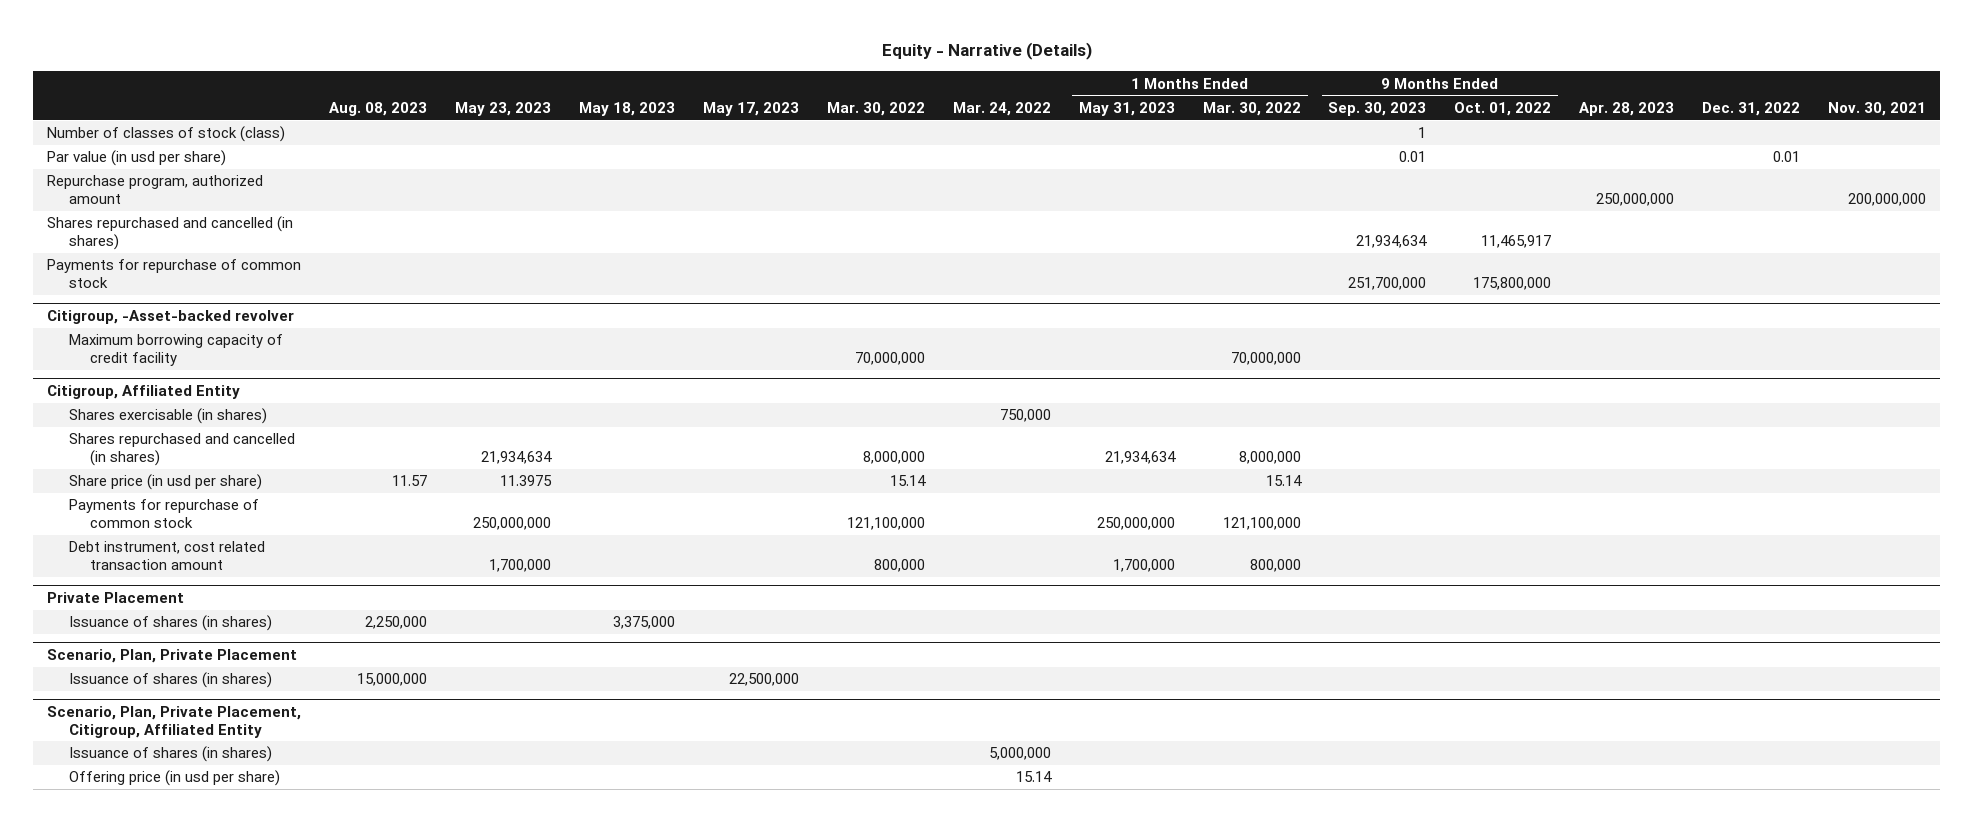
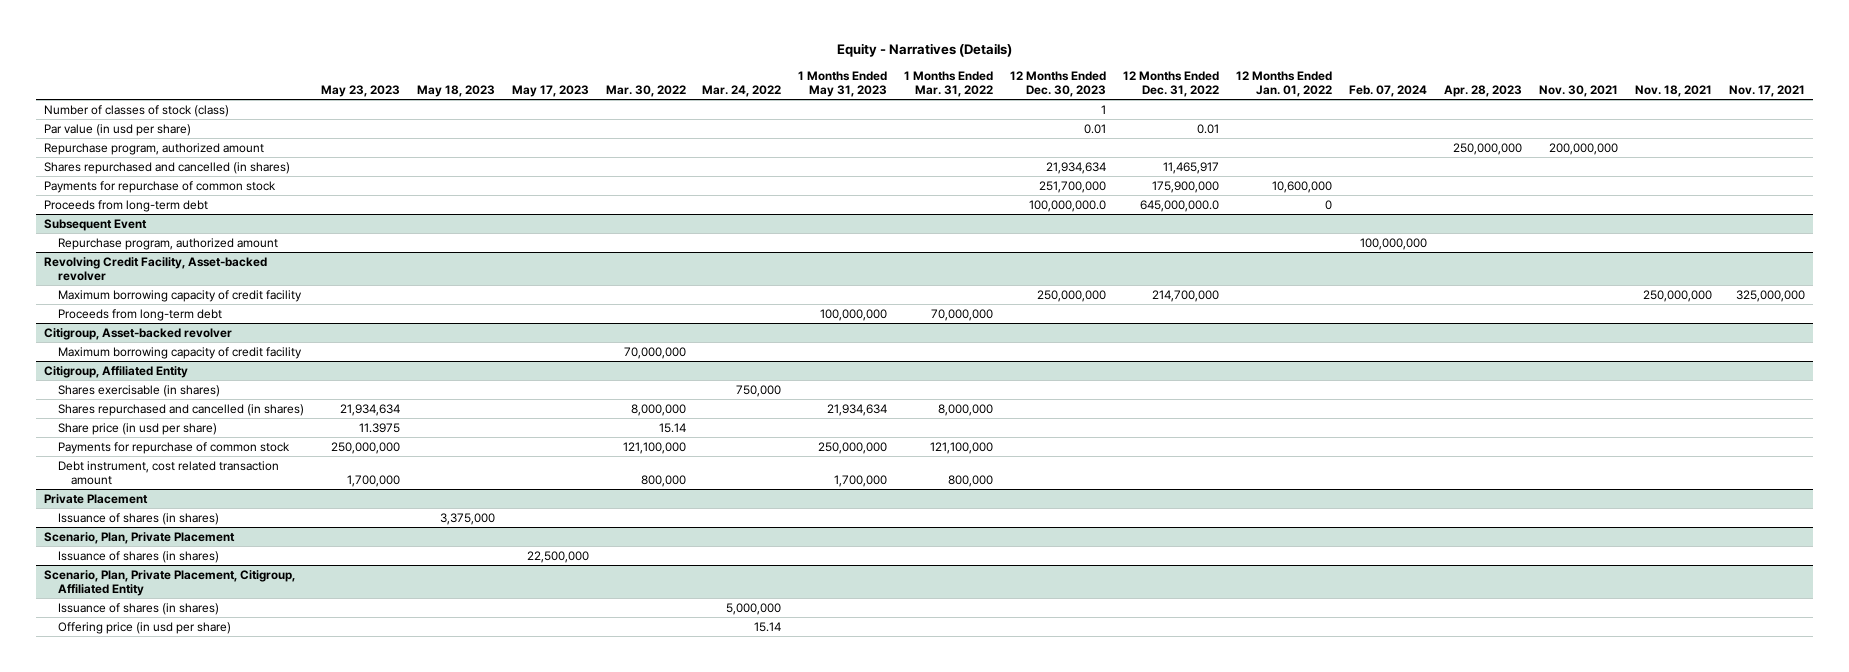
- Equity - Narrative (Details)
+ Equity - Narratives (Details)
- | Aug. 08, 2023 | May 23, 2023 | May 18, 2023 | May 17, 2023 | Mar. 30, 2022 | Mar. 24, 2022 | 1 Months Ended May 31, 2023 | 1 Months Ended Mar. 30, 2022 | 9 Months Ended Sep. 30, 2023 | 9 Months Ended Oct. 01, 2022 | Apr. 28, 2023 | Dec. 31, 2022 | Nov. 30, 2021
+ | May 23, 2023 | May 18, 2023 | May 17, 2023 | Mar. 30, 2022 | Mar. 24, 2022 | 1 Months Ended May 31, 2023 | 1 Months Ended Mar. 31, 2022 | 12 Months Ended Dec. 30, 2023 | 12 Months Ended Dec. 31, 2022 | 12 Months Ended Jan. 01, 2022 | Feb. 07, 2024 | Apr. 28, 2023 | Nov. 30, 2021 | Nov. 18, 2021 | Nov. 17, 2021
- Citigroup, -Asset-backed revolver
+ Proceeds from long-term debt | | | | | | | | 100,000,000.0 | 645,000,000.0 | 0 | | | | |
+ Subsequent Event
+ Repurchase program, authorized amount | | | | | | | | | | | 100,000,000 | | | |
+ Revolving Credit Facility, Asset-backed revolver
+ Maximum borrowing capacity of credit facility | | | | | | | | 250,000,000 | 214,700,000 | | | | | 250,000,000 | 325,000,000
+ Proceeds from long-term debt | | | | | | 100,000,000 | 70,000,000 | | | | | | | |
+ Citigroup, Asset-backed revolver

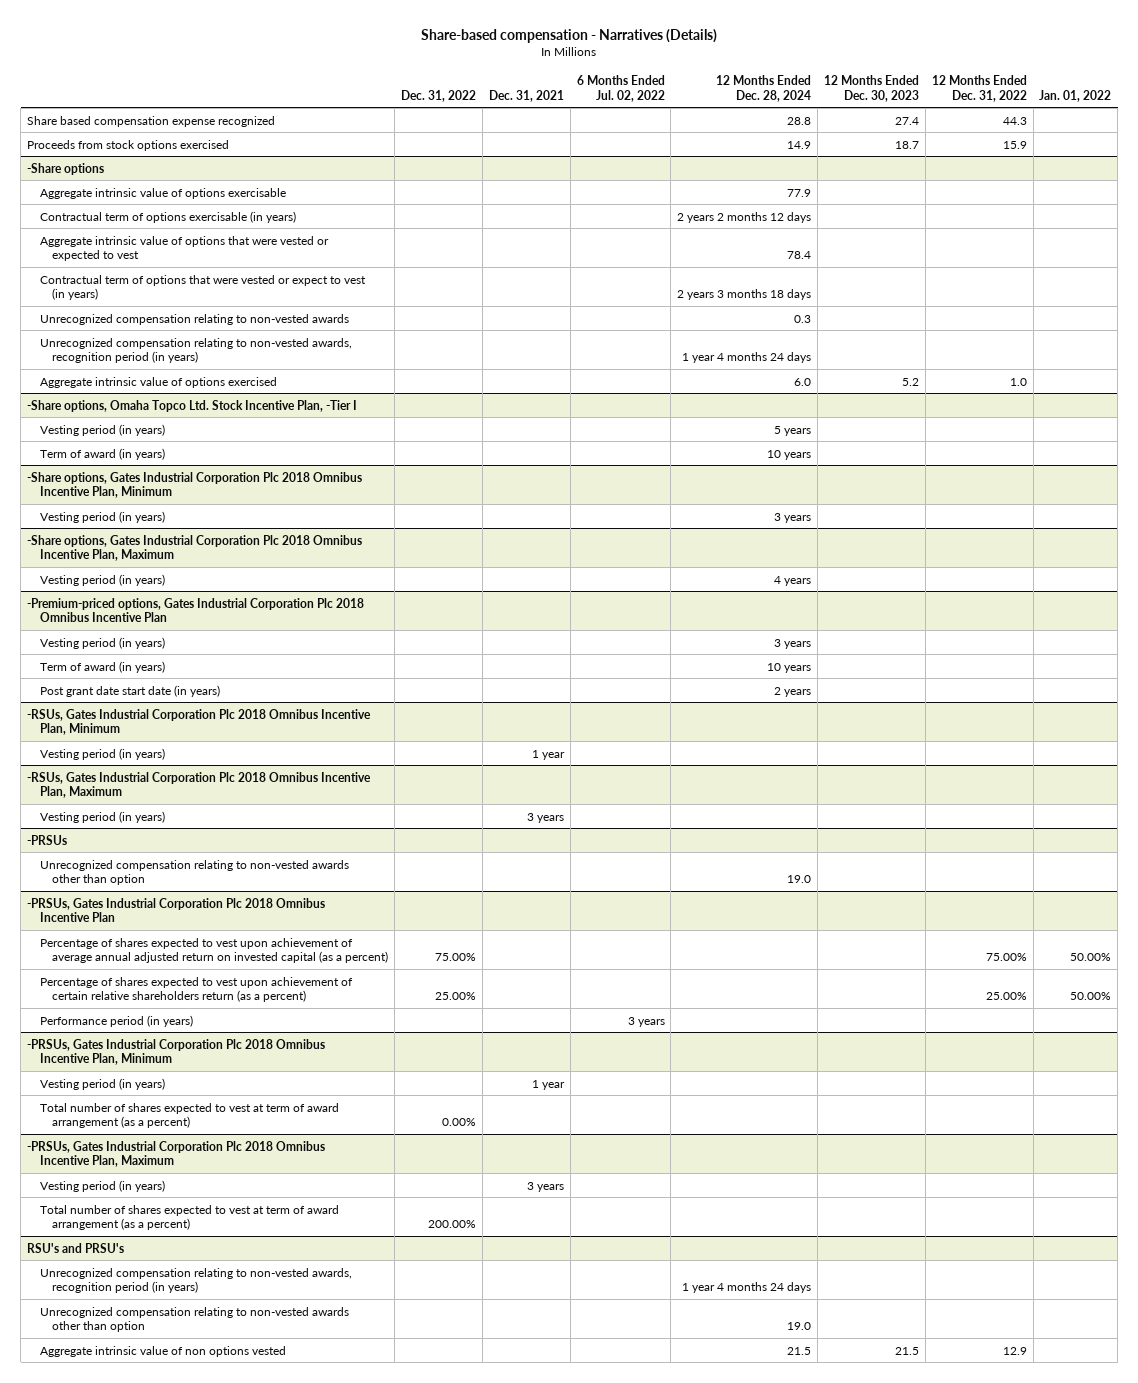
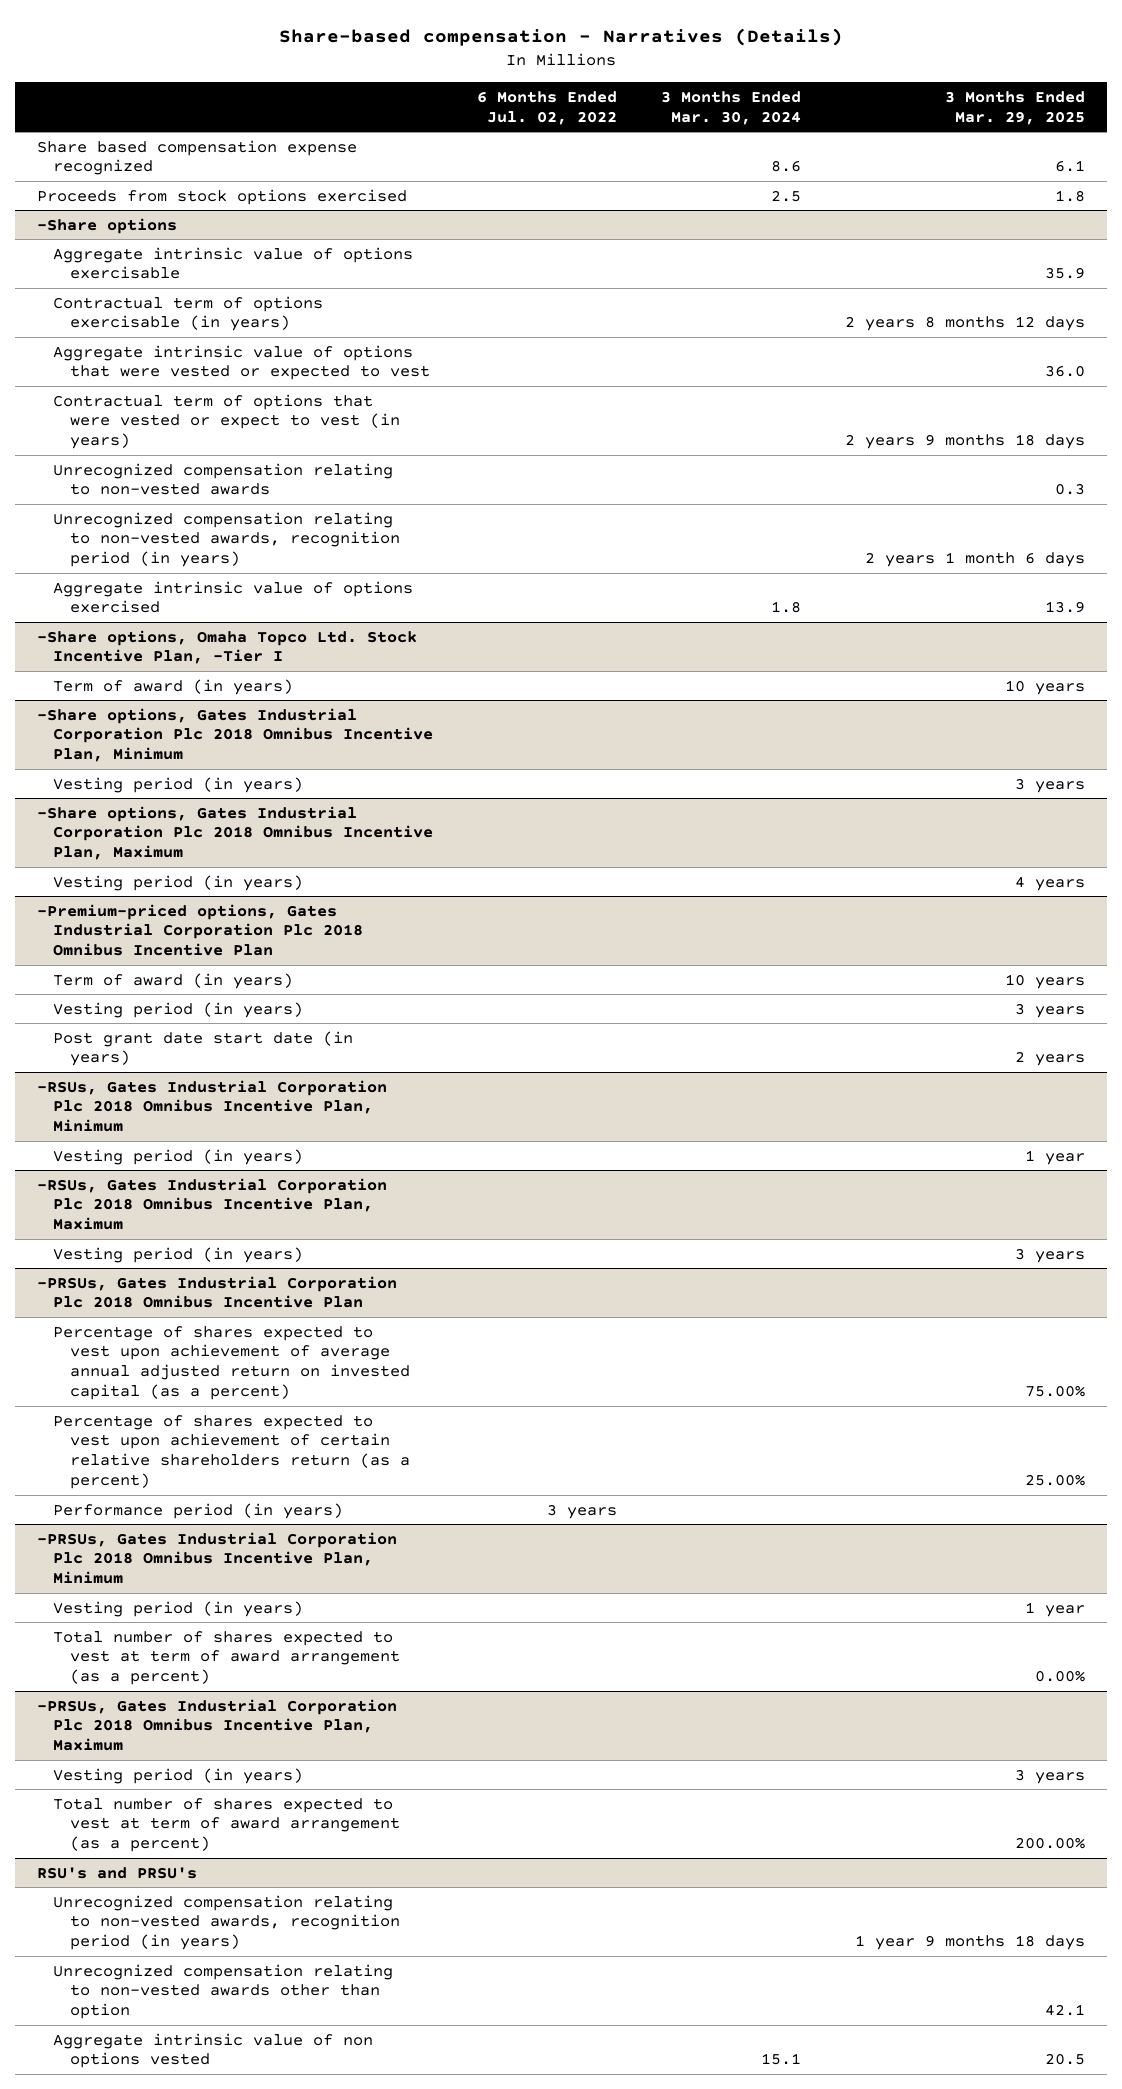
- | Dec. 31, 2022 | Dec. 31, 2021 | 6 Months Ended Jul. 02, 2022 | 12 Months Ended Dec. 28, 2024 | 12 Months Ended Dec. 30, 2023 | 12 Months Ended Dec. 31, 2022 | Jan. 01, 2022
+ | 6 Months Ended Jul. 02, 2022 | 3 Months Ended Mar. 30, 2024 | 3 Months Ended Mar. 29, 2025
@ -Share options, Omaha Topco Ltd. Stock Incentive Plan, -Tier I
- Vesting period (in years) | | | | 5 years | | |
@ -Premium-priced options, Gates Industrial Corporation Plc 2018 Omnibus Incentive Plan
moved down: Vesting period (in years) | | | 3 years
- -PRSUs
- Unrecognized compensation relating to non-vested awards other than option | | | | 19.0 | | |

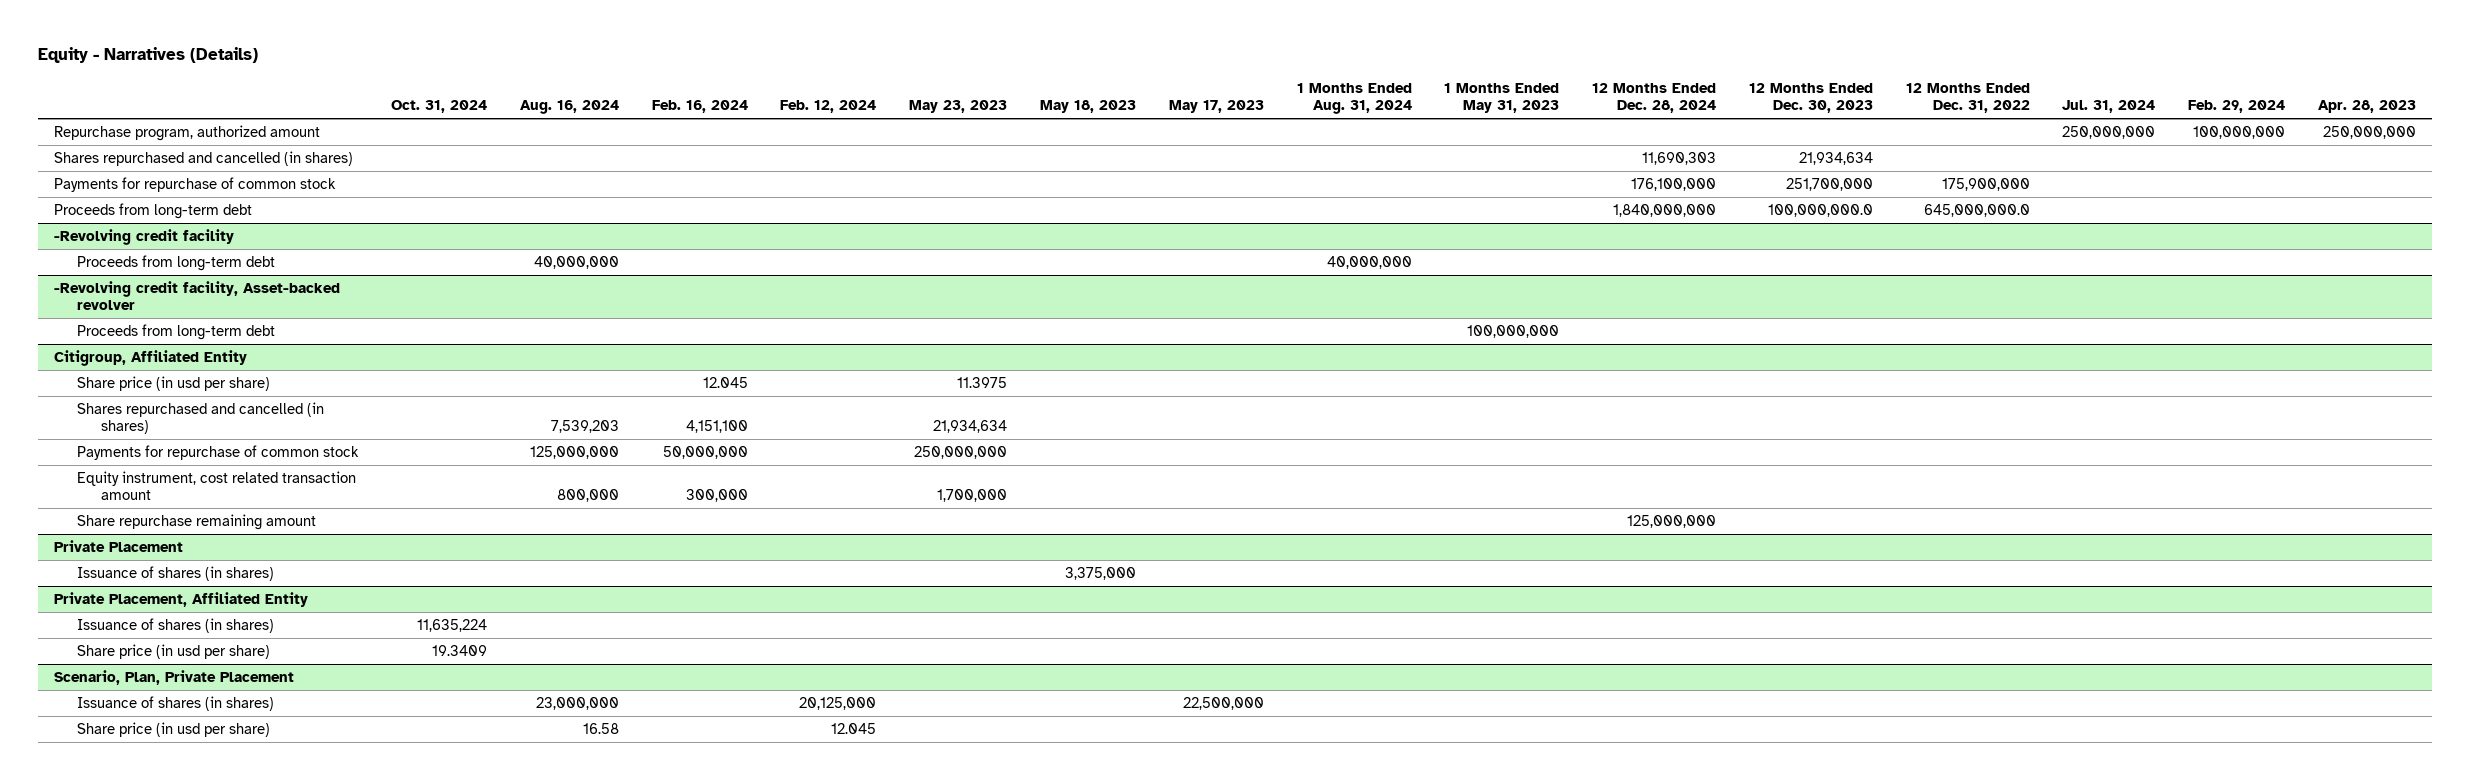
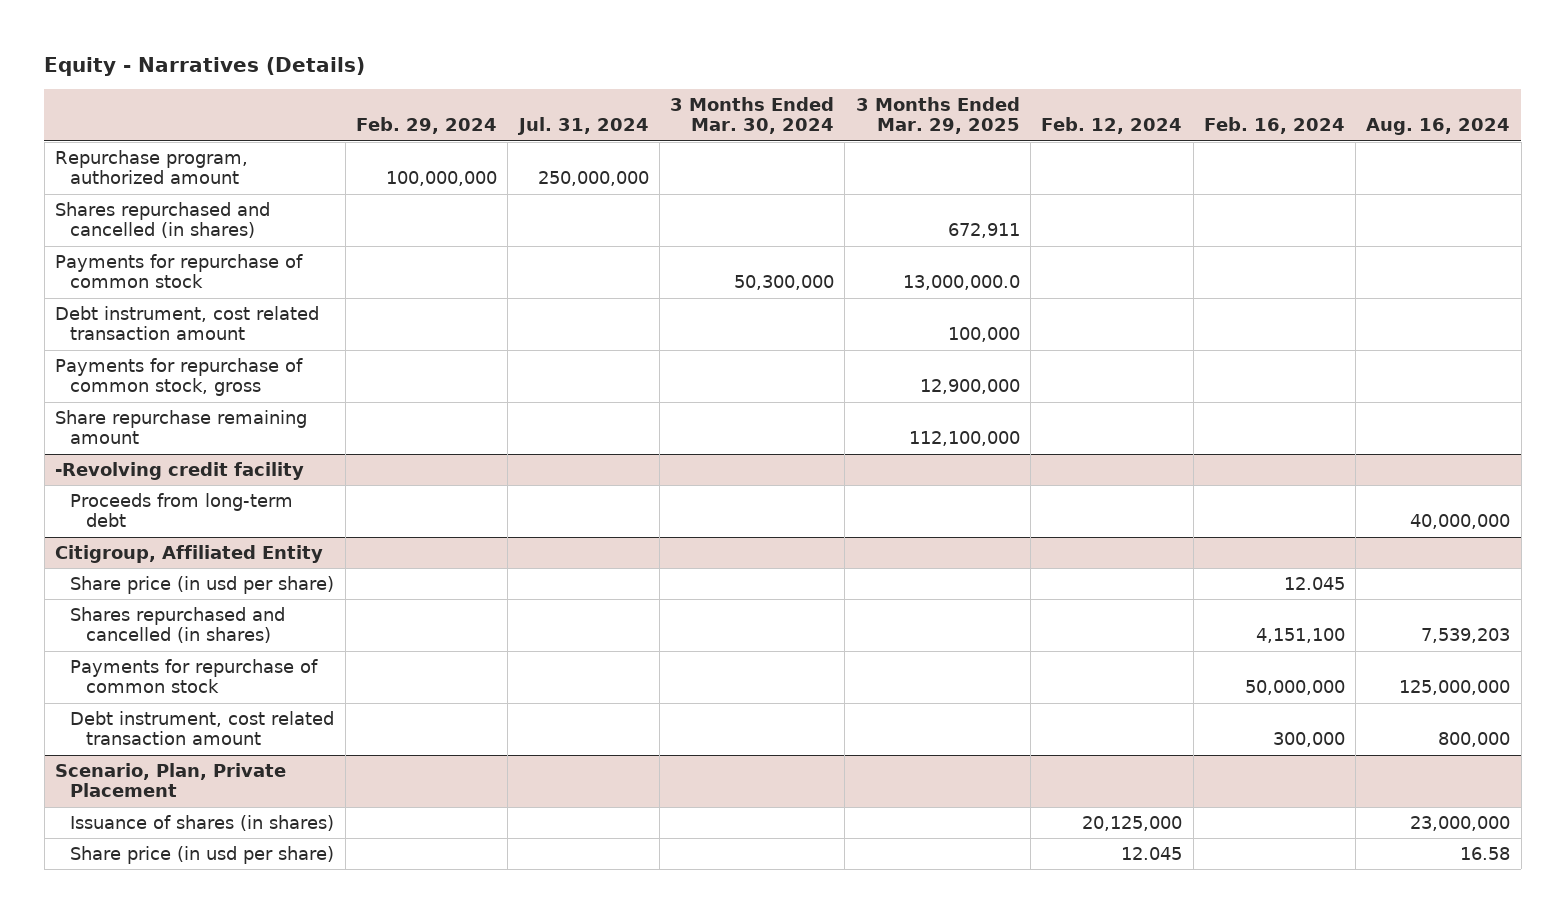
- | Oct. 31, 2024 | Aug. 16, 2024 | Feb. 16, 2024 | Feb. 12, 2024 | May 23, 2023 | May 18, 2023 | May 17, 2023 | 1 Months Ended Aug. 31, 2024 | 1 Months Ended May 31, 2023 | 12 Months Ended Dec. 28, 2024 | 12 Months Ended Dec. 30, 2023 | 12 Months Ended Dec. 31, 2022 | Jul. 31, 2024 | Feb. 29, 2024 | Apr. 28, 2023
+ | Feb. 29, 2024 | Jul. 31, 2024 | 3 Months Ended Mar. 30, 2024 | 3 Months Ended Mar. 29, 2025 | Feb. 12, 2024 | Feb. 16, 2024 | Aug. 16, 2024
- Proceeds from long-term debt | | | | | | | | | | 1,840,000,000 | 100,000,000.0 | 645,000,000.0 | | |
+ Debt instrument, cost related transaction amount | | | | 100,000 | | |
+ Payments for repurchase of common stock, gross | | | | 12,900,000 | | |
+ Share repurchase remaining amount | | | | 112,100,000 | | |
- -Revolving credit facility, Asset-backed revolver
- Proceeds from long-term debt | | | | | | | | | 100,000,000 | | | | | |
@ Citigroup, Affiliated Entity
- Equity instrument, cost related transaction amount | | 800,000 | 300,000 | | 1,700,000 | | | | | | | | | |
- Share repurchase remaining amount | | | | | | | | | | 125,000,000 | | | | |
- Private Placement
- Issuance of shares (in shares) | | | | | | 3,375,000 | | | | | | | | |
- Private Placement, Affiliated Entity
- Issuance of shares (in shares) | 11,635,224 | | | | | | | | | | | | | |
- Share price (in usd per share) | 19.3409 | | | | | | | | | | | | | |
@ Citigroup, Affiliated Entity
+ Debt instrument, cost related transaction amount | | | | | | 300,000 | 800,000

